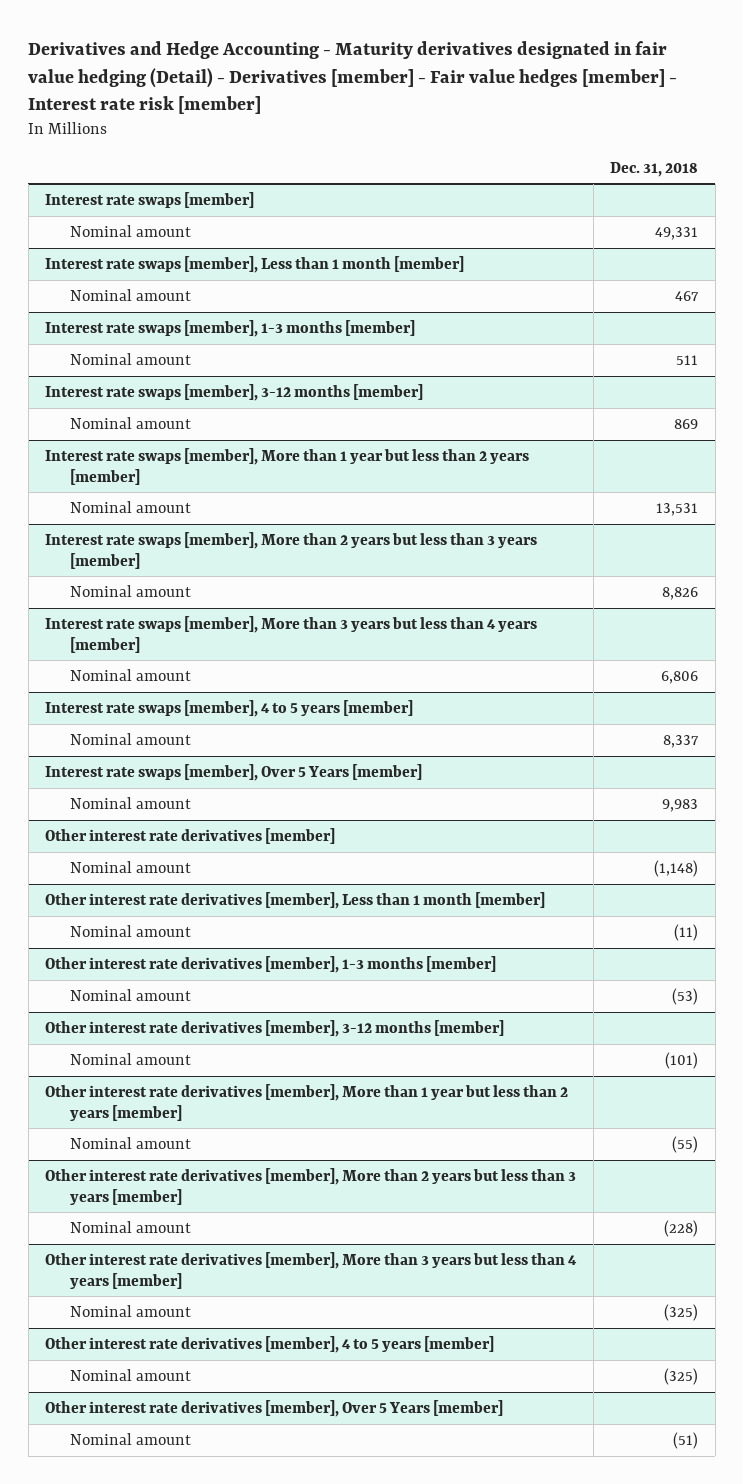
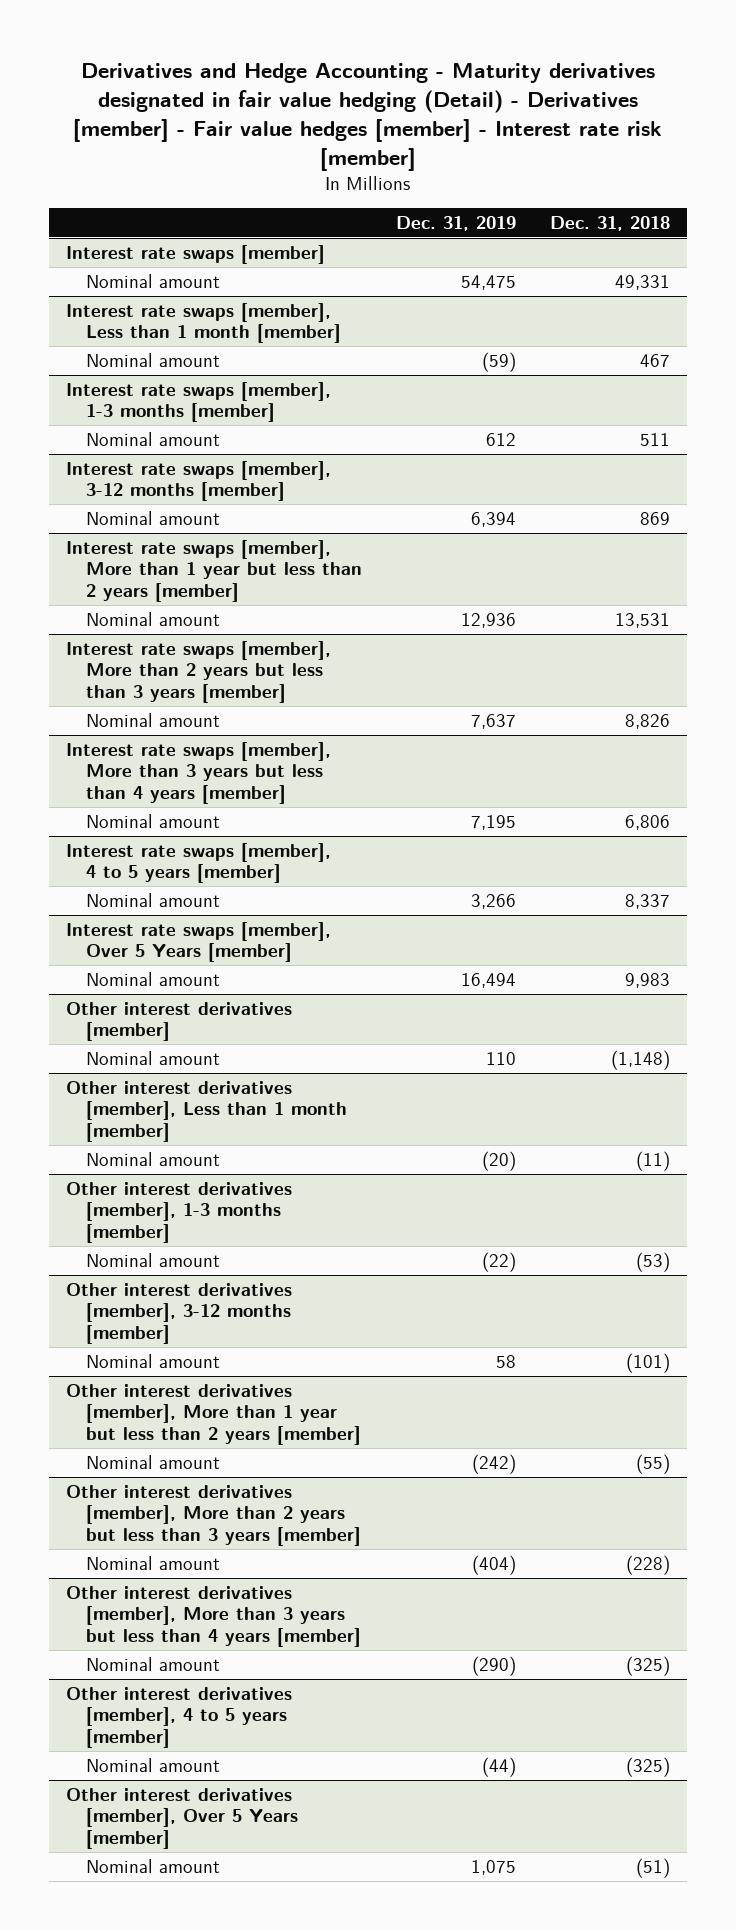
- | Dec. 31, 2018
+ | Dec. 31, 2019 | Dec. 31, 2018
- Other interest rate derivatives [member]
+ Other interest derivatives [member]
- Other interest rate derivatives [member], Less than 1 month [member]
+ Other interest derivatives [member], Less than 1 month [member]
- Other interest rate derivatives [member], 1-3 months [member]
+ Other interest derivatives [member], 1-3 months [member]
- Other interest rate derivatives [member], 3-12 months [member]
+ Other interest derivatives [member], 3-12 months [member]
- Other interest rate derivatives [member], More than 1 year but less than 2 years [member]
+ Other interest derivatives [member], More than 1 year but less than 2 years [member]
- Other interest rate derivatives [member], More than 2 years but less than 3 years [member]
+ Other interest derivatives [member], More than 2 years but less than 3 years [member]
- Other interest rate derivatives [member], More than 3 years but less than 4 years [member]
+ Other interest derivatives [member], More than 3 years but less than 4 years [member]
- Other interest rate derivatives [member], 4 to 5 years [member]
+ Other interest derivatives [member], 4 to 5 years [member]
- Other interest rate derivatives [member], Over 5 Years [member]
+ Other interest derivatives [member], Over 5 Years [member]

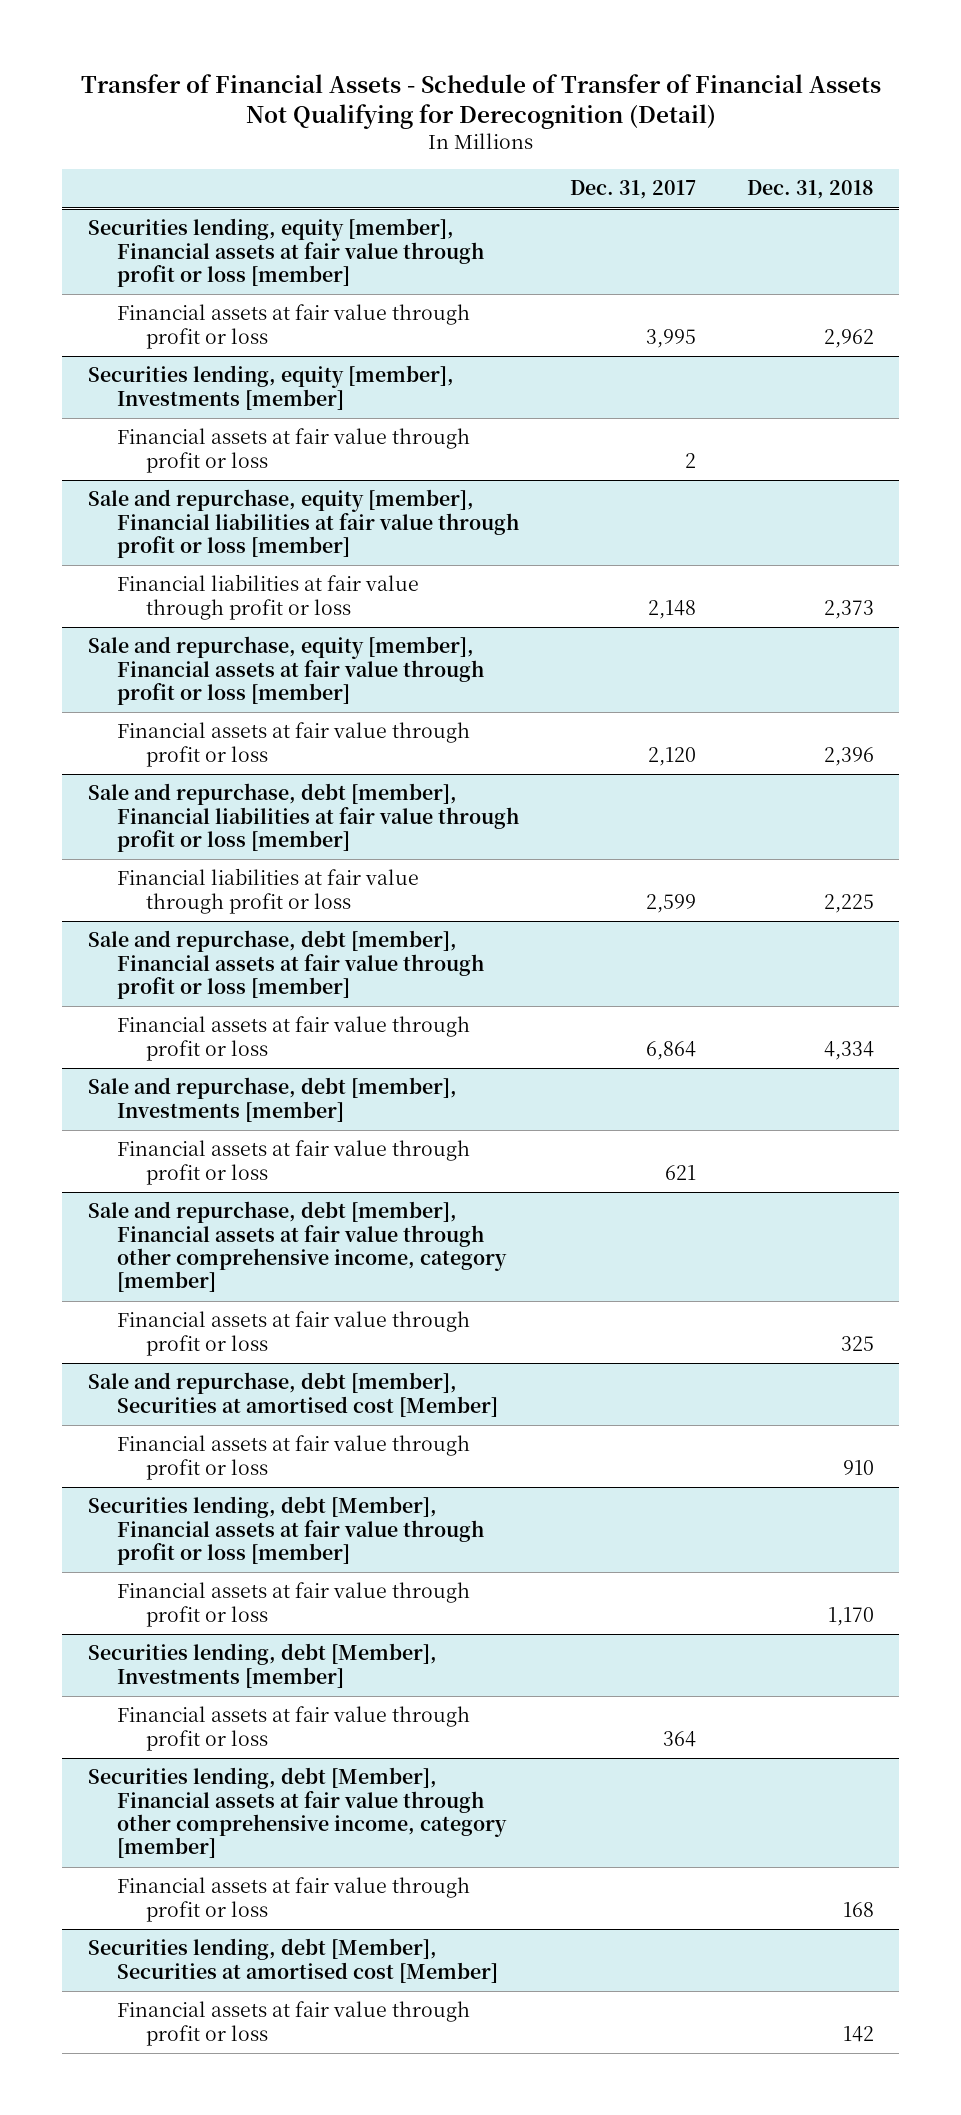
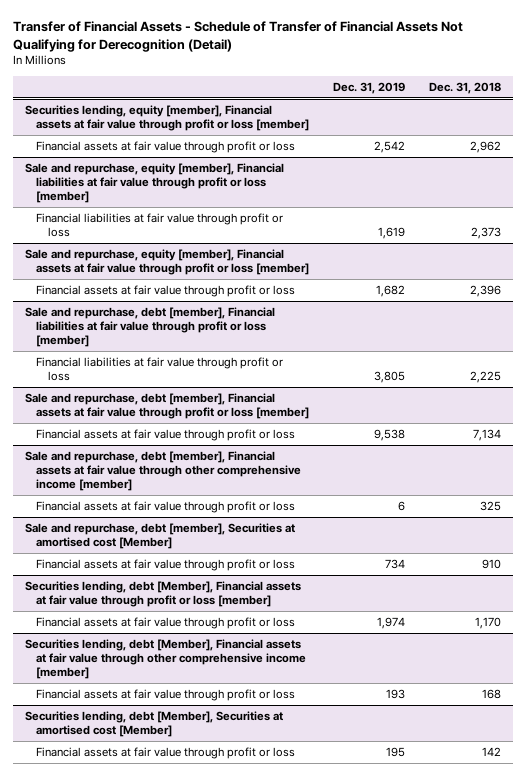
- | Dec. 31, 2017 | Dec. 31, 2018
+ | Dec. 31, 2019 | Dec. 31, 2018
- Securities lending, equity [member], Investments [member]
- Financial assets at fair value through profit or loss | 2 |
@ Sale and repurchase, debt [member], Financial assets at fair value through profit or loss [member]
- Financial assets at fair value through profit or loss | 6,864 | 4,334
- Sale and repurchase, debt [member], Investments [member]
- Financial assets at fair value through profit or loss | 621 |
- Sale and repurchase, debt [member], Financial assets at fair value through other comprehensive income, category [member]
@ Sale and repurchase, debt [member], Financial assets at fair value through profit or loss [member]
+ Financial assets at fair value through profit or loss | 9,538 | 7,134
+ Sale and repurchase, debt [member], Financial assets at fair value through other comprehensive income [member]
- Securities lending, debt [Member], Investments [member]
- Financial assets at fair value through profit or loss | 364 |
- Securities lending, debt [Member], Financial assets at fair value through other comprehensive income, category [member]
+ Securities lending, debt [Member], Financial assets at fair value through other comprehensive income [member]

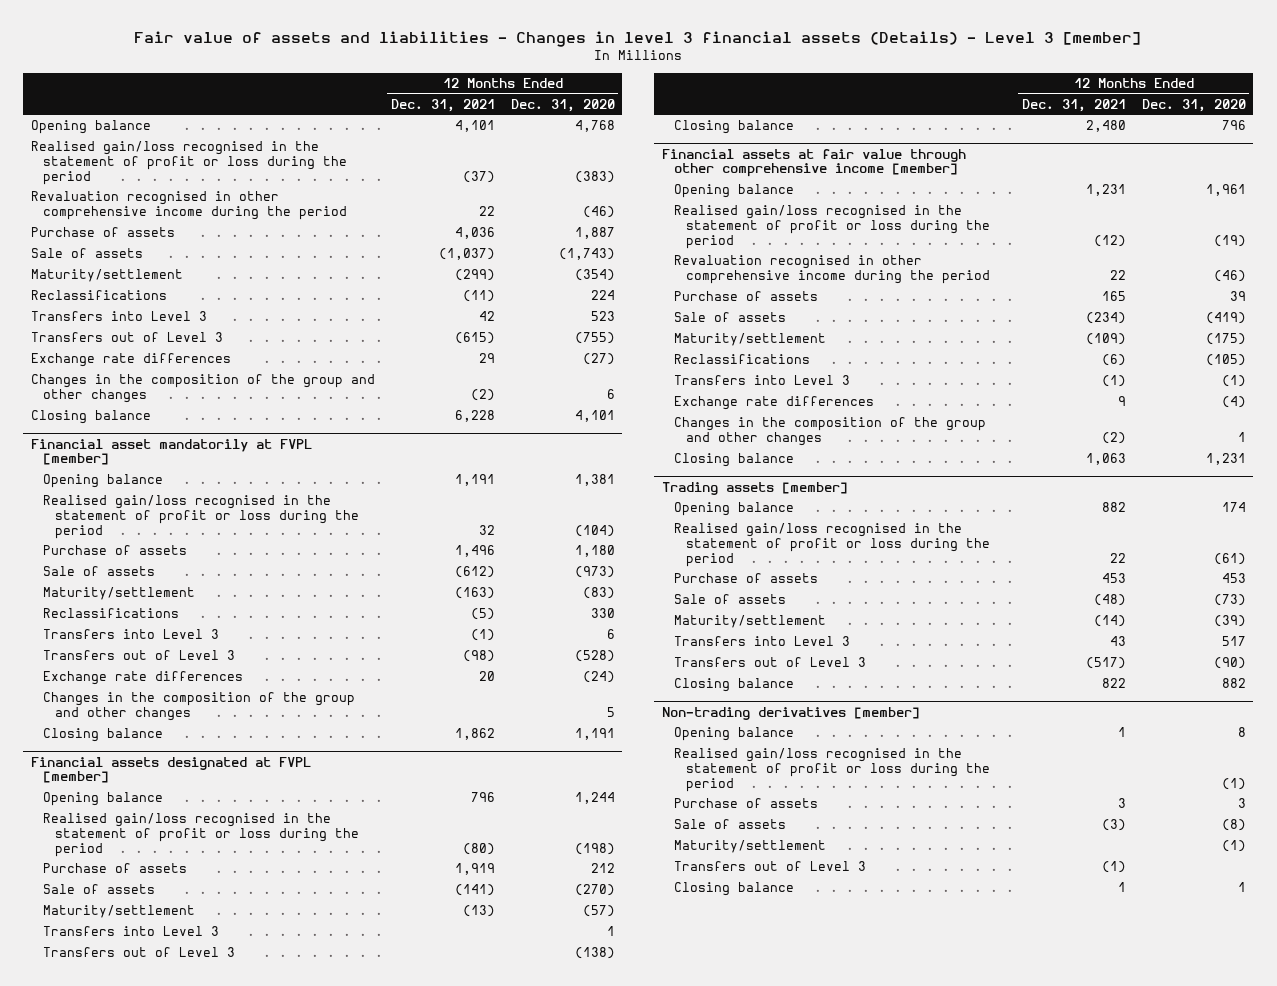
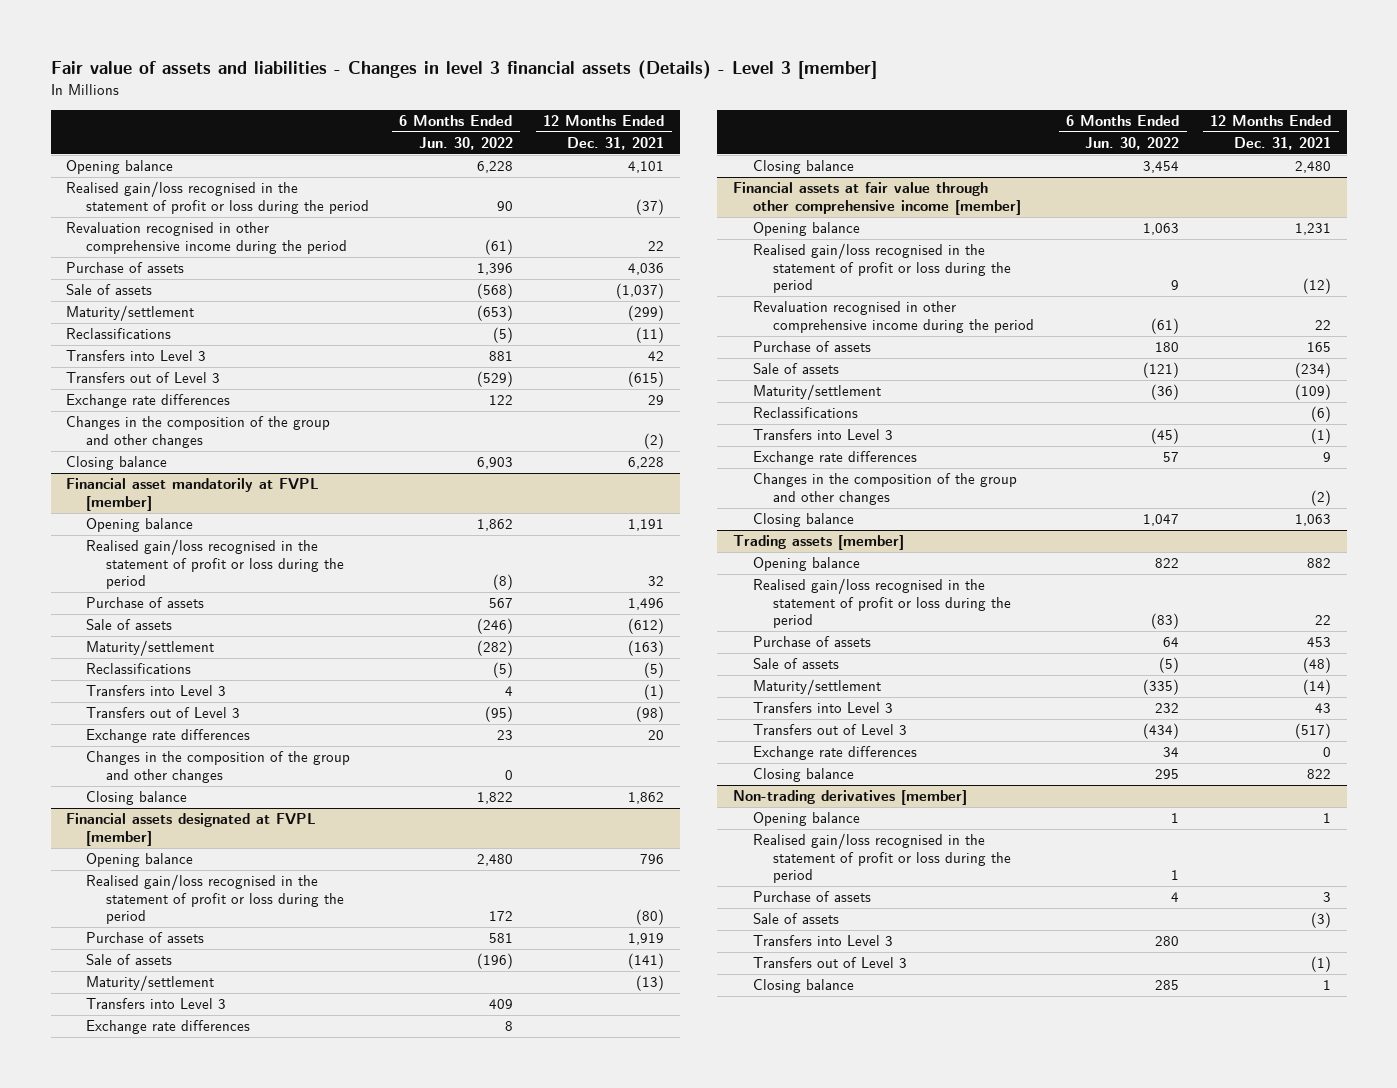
- | 12 Months Ended Dec. 31, 2021 | 12 Months Ended Dec. 31, 2020
+ | 6 Months Ended Jun. 30, 2022 | 12 Months Ended Dec. 31, 2021
@ Financial assets designated at FVPL [member]
- Transfers out of Level 3 | | (138)
+ Exchange rate differences | 8 |
@ Trading assets [member]
+ Exchange rate differences | 34 | 0
@ Non-trading derivatives [member]
- Maturity/settlement | | (1)
+ Transfers into Level 3 | 280 |

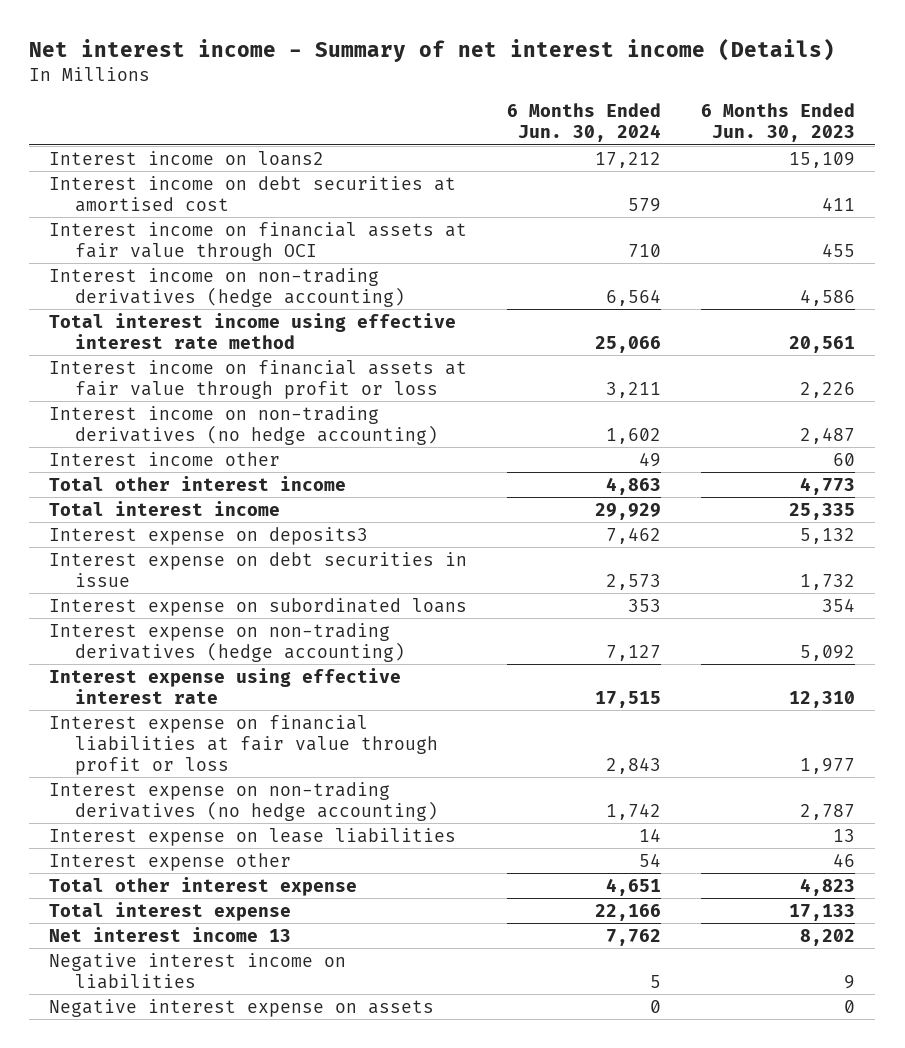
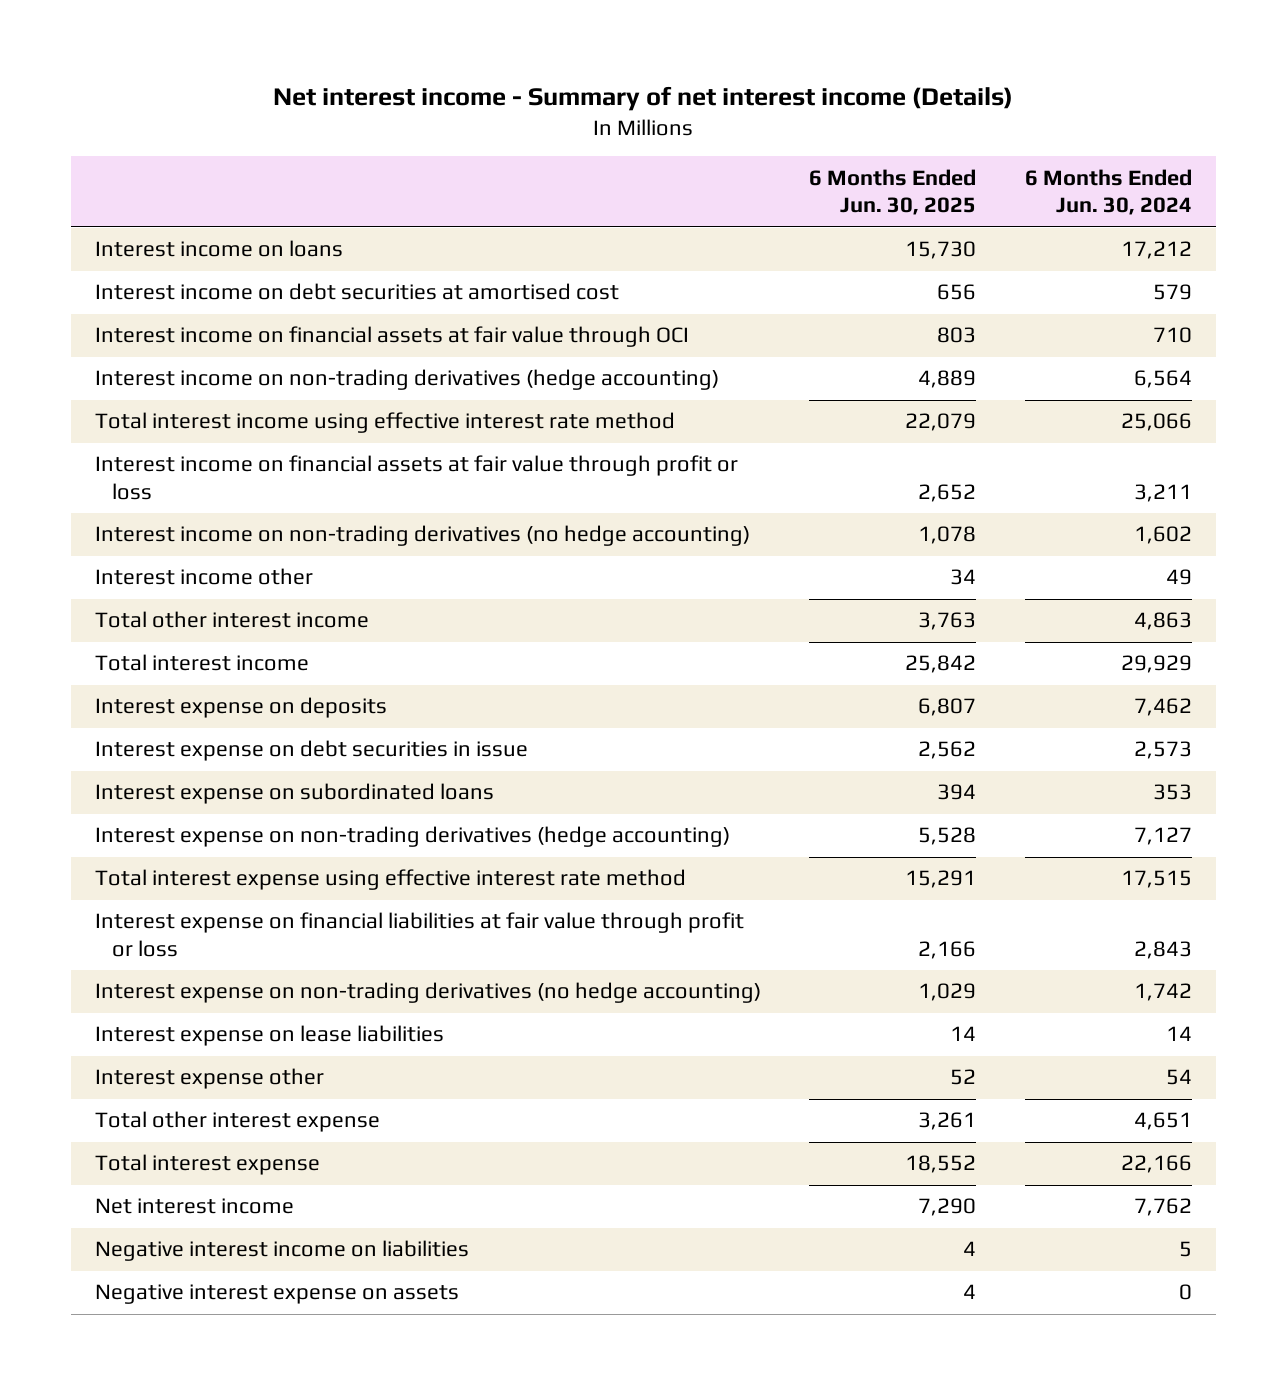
- | 6 Months Ended Jun. 30, 2024 | 6 Months Ended Jun. 30, 2023
+ | 6 Months Ended Jun. 30, 2025 | 6 Months Ended Jun. 30, 2024
- Interest income on loans2 | 17,212 | 15,109
+ Interest income on loans | 15,730 | 17,212
- Interest expense on deposits3 | 7,462 | 5,132
+ Interest expense on deposits | 6,807 | 7,462
- Interest expense using effective interest rate | 17,515 | 12,310
+ Total interest expense using effective interest rate method | 15,291 | 17,515
- Net interest income 13 | 7,762 | 8,202
+ Net interest income | 7,290 | 7,762

